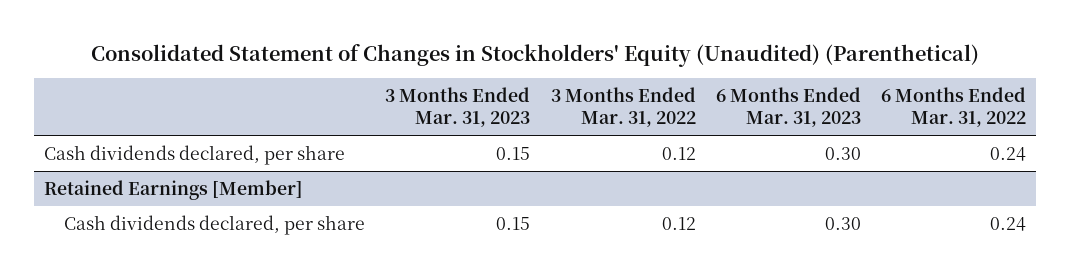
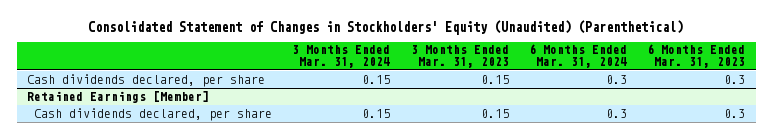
- | 3 Months Ended Mar. 31, 2023 | 3 Months Ended Mar. 31, 2022 | 6 Months Ended Mar. 31, 2023 | 6 Months Ended Mar. 31, 2022
+ | 3 Months Ended Mar. 31, 2024 | 3 Months Ended Mar. 31, 2023 | 6 Months Ended Mar. 31, 2024 | 6 Months Ended Mar. 31, 2023
- Cash dividends declared, per share | 0.15 | 0.12 | 0.30 | 0.24
+ Cash dividends declared, per share | 0.15 | 0.15 | 0.3 | 0.3
@ Retained Earnings [Member]
- Cash dividends declared, per share | 0.15 | 0.12 | 0.30 | 0.24
+ Cash dividends declared, per share | 0.15 | 0.15 | 0.3 | 0.3

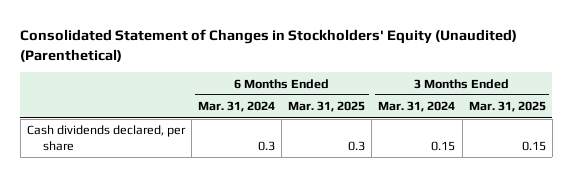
- | 3 Months Ended Mar. 31, 2024 | 3 Months Ended Mar. 31, 2023 | 6 Months Ended Mar. 31, 2024 | 6 Months Ended Mar. 31, 2023
+ | 6 Months Ended Mar. 31, 2024 | 6 Months Ended Mar. 31, 2025 | 3 Months Ended Mar. 31, 2024 | 3 Months Ended Mar. 31, 2025
- Retained Earnings [Member]
- Cash dividends declared, per share | 0.15 | 0.15 | 0.3 | 0.3

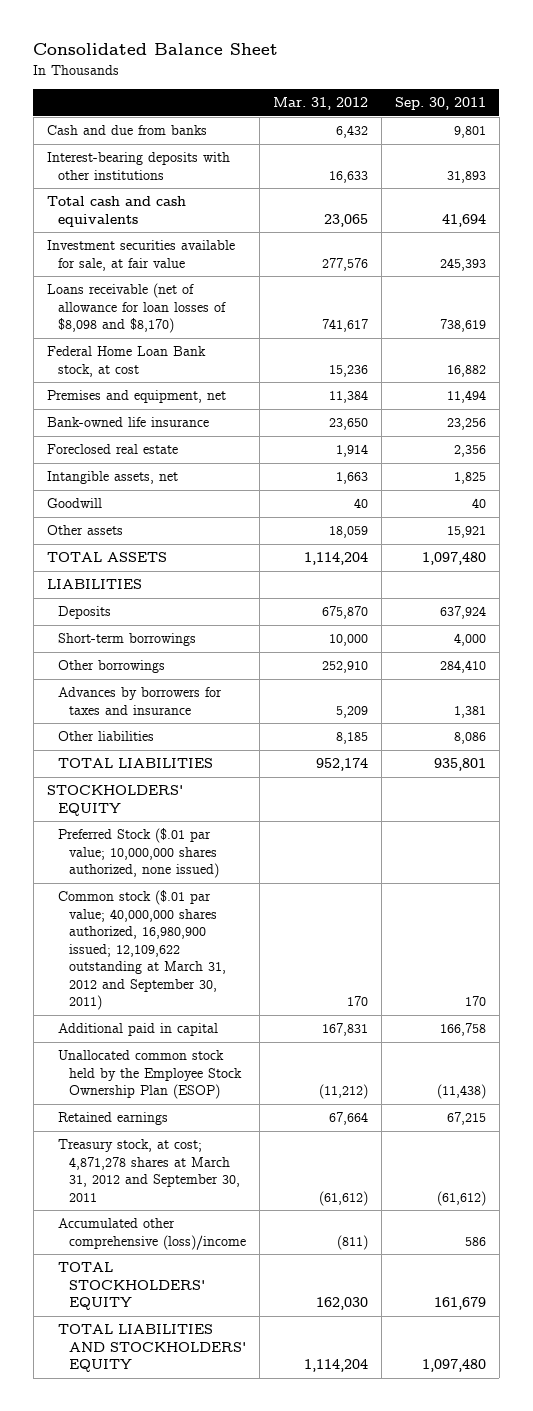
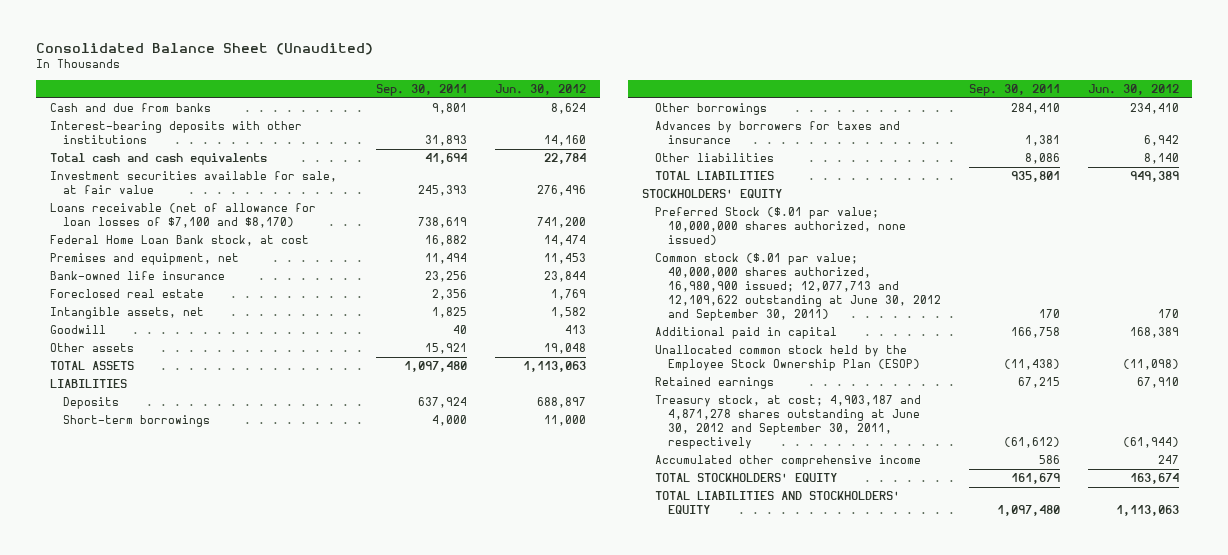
- Consolidated Balance Sheet
+ Consolidated Balance Sheet (Unaudited)
- | Mar. 31, 2012 | Sep. 30, 2011
+ | Sep. 30, 2011 | Jun. 30, 2012
- Loans receivable (net of allowance for loan losses of $8,098 and $8,170) | 741,617 | 738,619
+ Loans receivable (net of allowance for loan losses of $7,100 and $8,170) | 738,619 | 741,200
- Common stock ($.01 par value; 40,000,000 shares authorized, 16,980,900 issued; 12,109,622 outstanding at March 31, 2012 and September 30, 2011) | 170 | 170
+ Common stock ($.01 par value; 40,000,000 shares authorized, 16,980,900 issued; 12,077,713 and 12,109,622 outstanding at June 30, 2012 and September 30, 2011) | 170 | 170
- Treasury stock, at cost; 4,871,278 shares at March 31, 2012 and September 30, 2011 | (61,612) | (61,612)
- Accumulated other comprehensive (loss)/income | (811) | 586
+ Treasury stock, at cost; 4,903,187 and 4,871,278 shares outstanding at June 30, 2012 and September 30, 2011, respectively | (61,612) | (61,944)
+ Accumulated other comprehensive income | 586 | 247

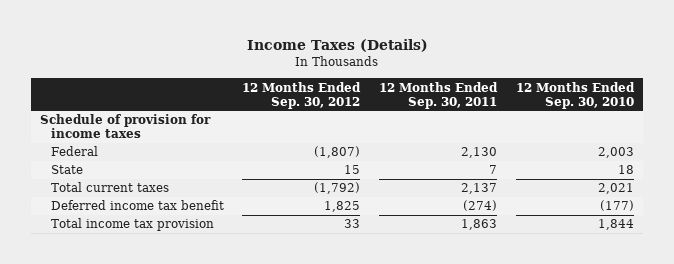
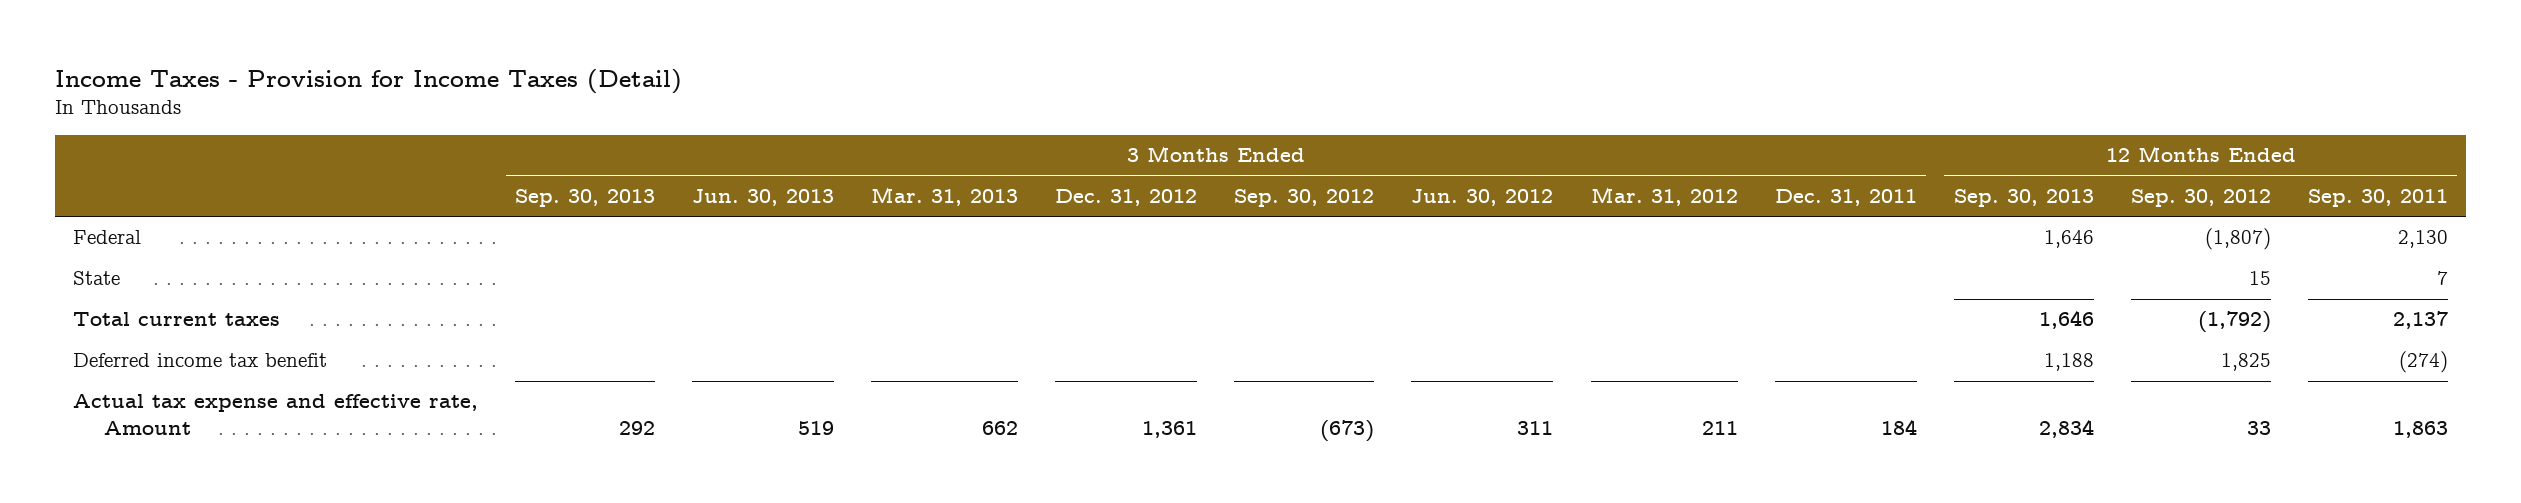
- Income Taxes (Details)
+ Income Taxes - Provision for Income Taxes (Detail)
- | 12 Months Ended Sep. 30, 2012 | 12 Months Ended Sep. 30, 2011 | 12 Months Ended Sep. 30, 2010
+ | 3 Months Ended Sep. 30, 2013 | 3 Months Ended Jun. 30, 2013 | 3 Months Ended Mar. 31, 2013 | 3 Months Ended Dec. 31, 2012 | 3 Months Ended Sep. 30, 2012 | 3 Months Ended Jun. 30, 2012 | 3 Months Ended Mar. 31, 2012 | 3 Months Ended Dec. 31, 2011 | 12 Months Ended Sep. 30, 2013 | 12 Months Ended Sep. 30, 2012 | 12 Months Ended Sep. 30, 2011
- Schedule of provision for income taxes
- Total income tax provision | 33 | 1,863 | 1,844
+ Actual tax expense and effective rate, Amount | 292 | 519 | 662 | 1,361 | (673) | 311 | 211 | 184 | 2,834 | 33 | 1,863

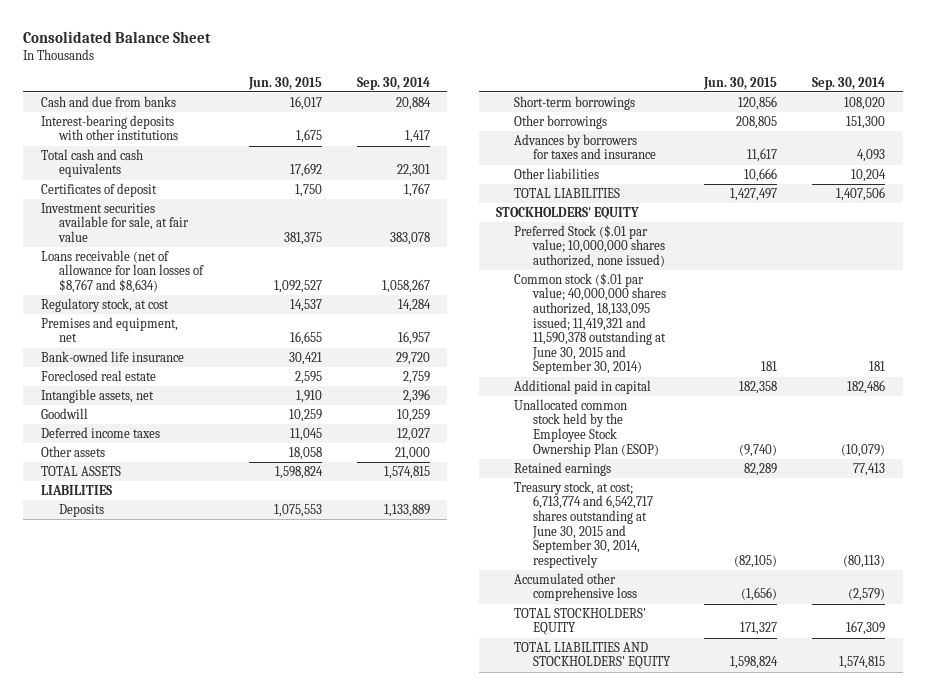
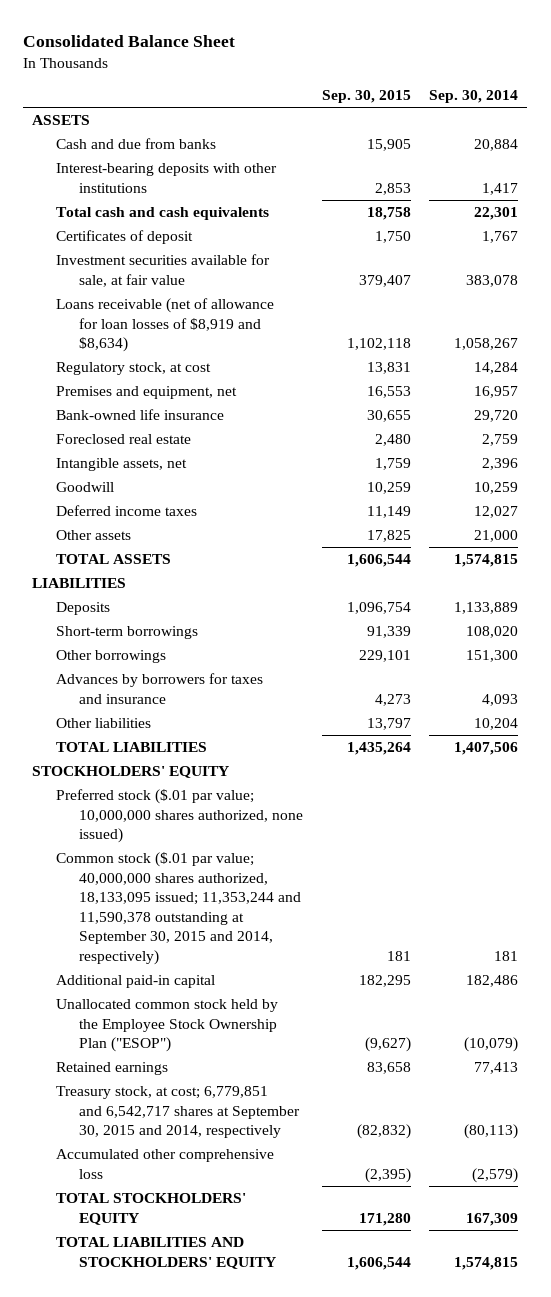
- | Jun. 30, 2015 | Sep. 30, 2014
+ | Sep. 30, 2015 | Sep. 30, 2014
+ ASSETS
- Loans receivable (net of allowance for loan losses of $8,767 and $8,634) | 1,092,527 | 1,058,267
+ Loans receivable (net of allowance for loan losses of $8,919 and $8,634) | 1,102,118 | 1,058,267
- Preferred Stock ($.01 par value; 10,000,000 shares authorized, none issued)
- Common stock ($.01 par value; 40,000,000 shares authorized, 18,133,095 issued; 11,419,321 and 11,590,378 outstanding at June 30, 2015 and September 30, 2014) | 181 | 181
- Additional paid in capital | 182,358 | 182,486
- Unallocated common stock held by the Employee Stock Ownership Plan (ESOP) | (9,740) | (10,079)
+ Preferred stock ($.01 par value; 10,000,000 shares authorized, none issued)
+ Common stock ($.01 par value; 40,000,000 shares authorized, 18,133,095 issued; 11,353,244 and 11,590,378 outstanding at September 30, 2015 and 2014, respectively) | 181 | 181
+ Additional paid-in capital | 182,295 | 182,486
+ Unallocated common stock held by the Employee Stock Ownership Plan ("ESOP") | (9,627) | (10,079)
- Treasury stock, at cost; 6,713,774 and 6,542,717 shares outstanding at June 30, 2015 and September 30, 2014, respectively | (82,105) | (80,113)
+ Treasury stock, at cost; 6,779,851 and 6,542,717 shares at September 30, 2015 and 2014, respectively | (82,832) | (80,113)

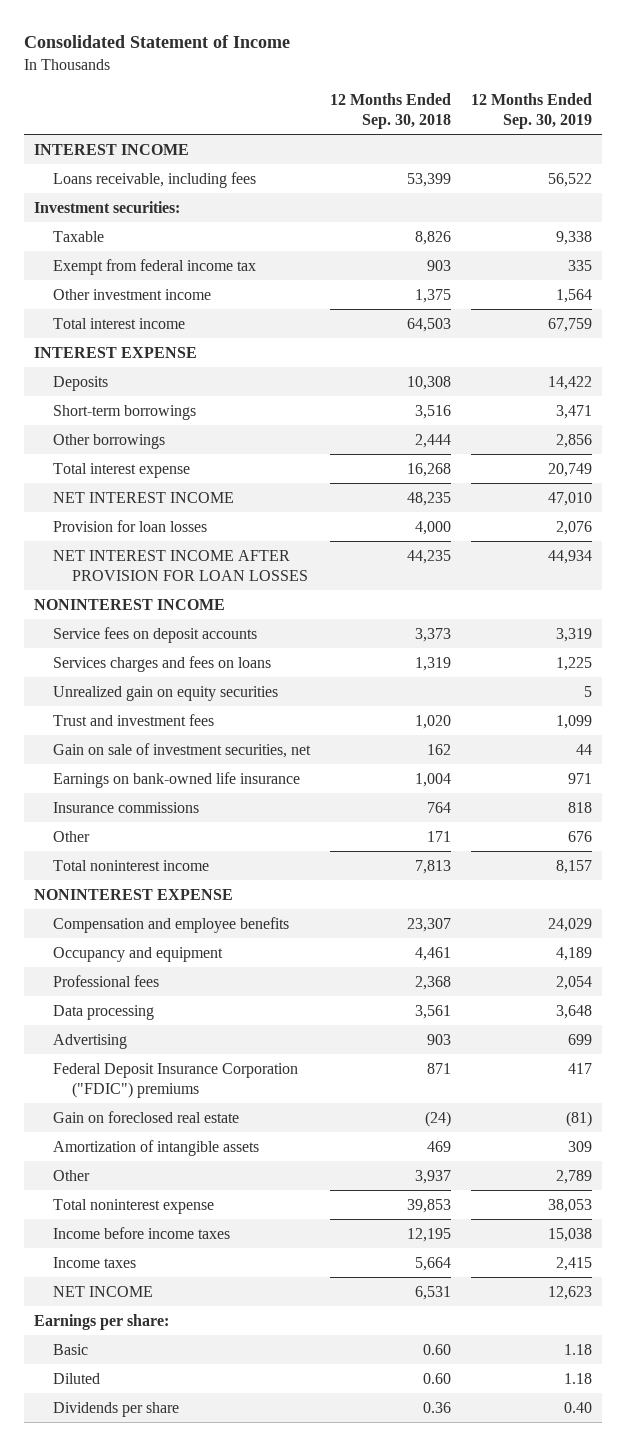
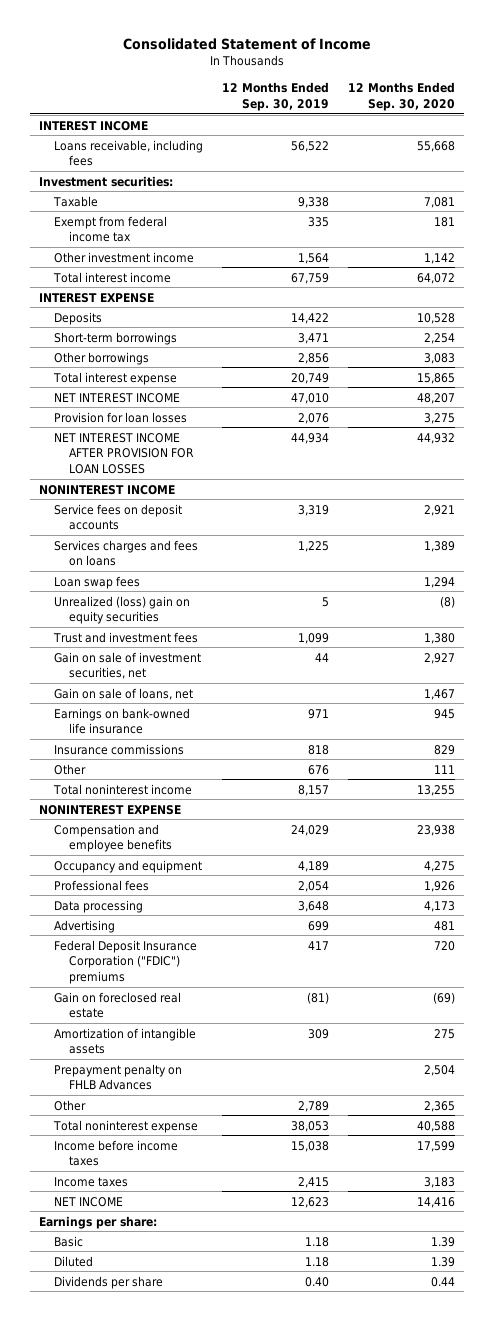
- | 12 Months Ended Sep. 30, 2018 | 12 Months Ended Sep. 30, 2019
+ | 12 Months Ended Sep. 30, 2019 | 12 Months Ended Sep. 30, 2020
- Unrealized gain on equity securities | | 5
+ Loan swap fees | | 1,294
+ Unrealized (loss) gain on equity securities | 5 | (8)
+ Gain on sale of loans, net | | 1,467
+ Prepayment penalty on FHLB Advances | | 2,504

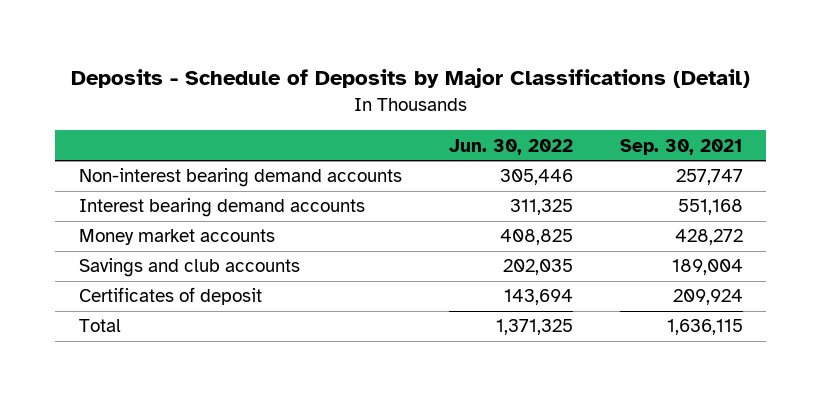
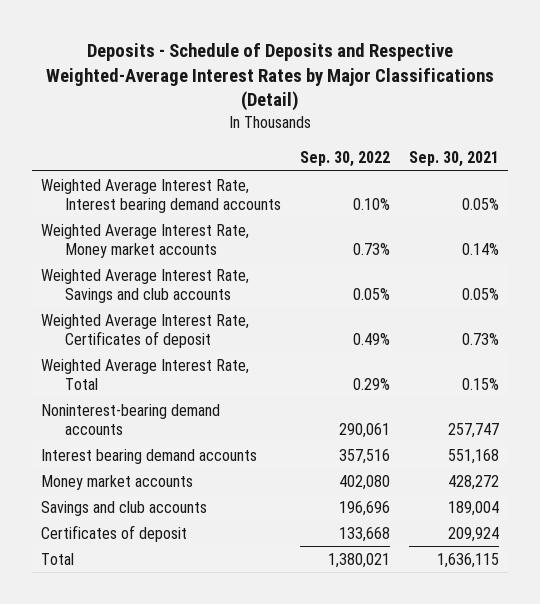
- Deposits - Schedule of Deposits by Major Classifications (Detail)
+ Deposits - Schedule of Deposits and Respective Weighted-Average Interest Rates by Major Classifications (Detail)
- | Jun. 30, 2022 | Sep. 30, 2021
+ | Sep. 30, 2022 | Sep. 30, 2021
- Non-interest bearing demand accounts | 305,446 | 257,747
+ Weighted Average Interest Rate, Interest bearing demand accounts | 0.10% | 0.05%
+ Weighted Average Interest Rate, Money market accounts | 0.73% | 0.14%
+ Weighted Average Interest Rate, Savings and club accounts | 0.05% | 0.05%
+ Weighted Average Interest Rate, Certificates of deposit | 0.49% | 0.73%
+ Weighted Average Interest Rate, Total | 0.29% | 0.15%
+ Noninterest-bearing demand accounts | 290,061 | 257,747

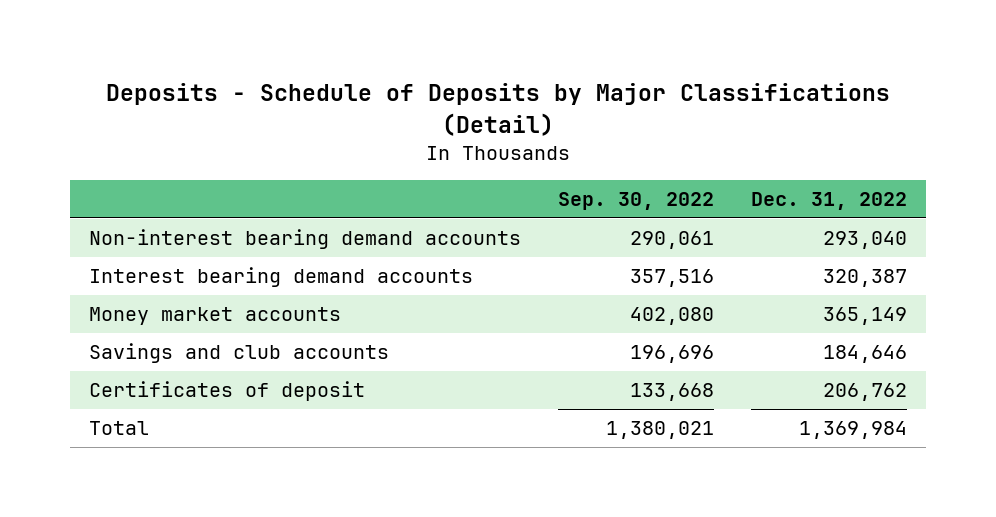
- Deposits - Schedule of Deposits and Respective Weighted-Average Interest Rates by Major Classifications (Detail)
+ Deposits - Schedule of Deposits by Major Classifications (Detail)
- | Sep. 30, 2022 | Sep. 30, 2021
+ | Sep. 30, 2022 | Dec. 31, 2022
- Weighted Average Interest Rate, Interest bearing demand accounts | 0.10% | 0.05%
- Weighted Average Interest Rate, Money market accounts | 0.73% | 0.14%
- Weighted Average Interest Rate, Savings and club accounts | 0.05% | 0.05%
- Weighted Average Interest Rate, Certificates of deposit | 0.49% | 0.73%
- Weighted Average Interest Rate, Total | 0.29% | 0.15%
- Noninterest-bearing demand accounts | 290,061 | 257,747
+ Non-interest bearing demand accounts | 290,061 | 293,040

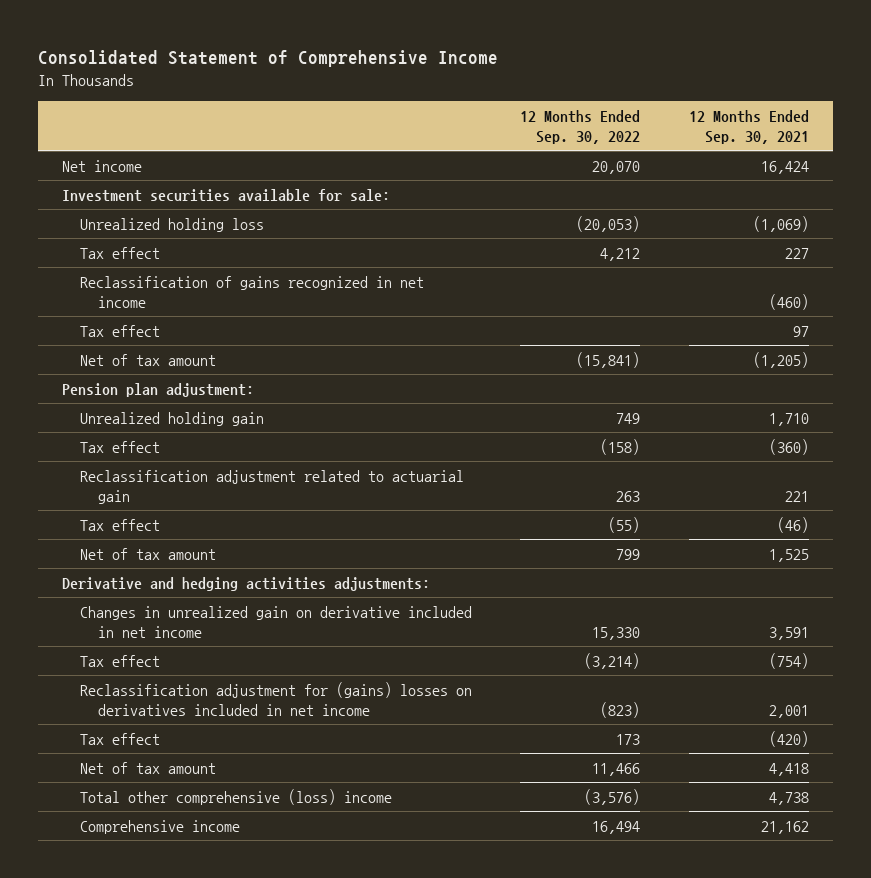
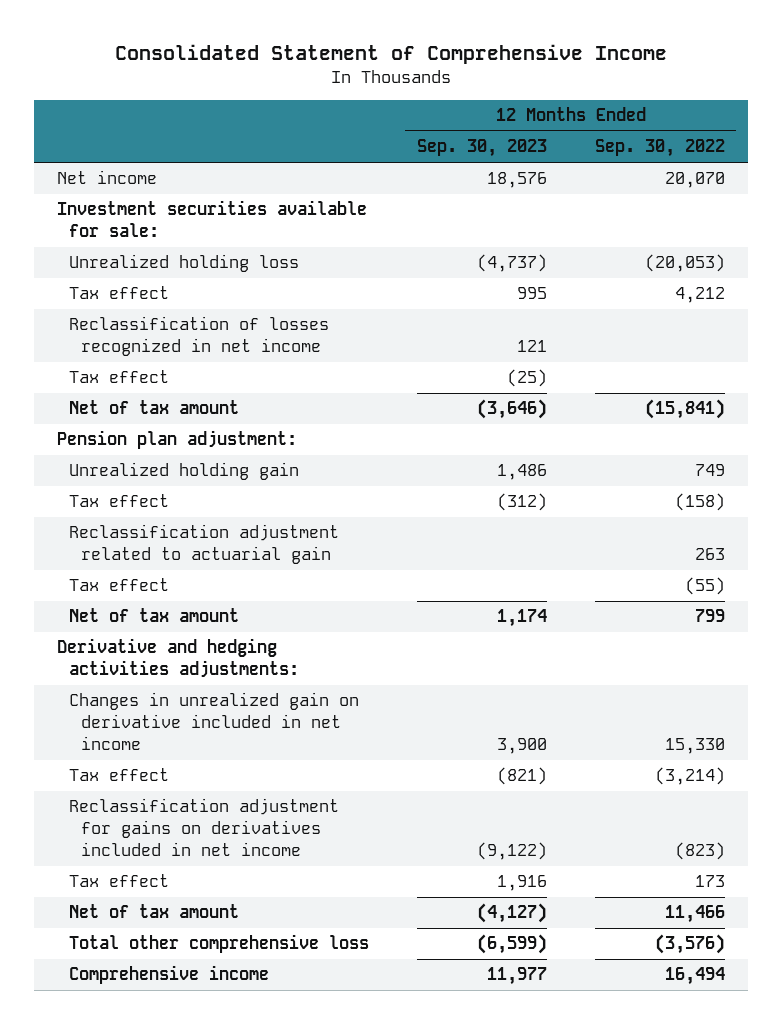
- | 12 Months Ended Sep. 30, 2022 | 12 Months Ended Sep. 30, 2021
+ | 12 Months Ended Sep. 30, 2023 | 12 Months Ended Sep. 30, 2022
- Reclassification of gains recognized in net income | | (460)
+ Reclassification of losses recognized in net income | 121 |
- Reclassification adjustment for (gains) losses on derivatives included in net income | (823) | 2,001
+ Reclassification adjustment for gains on derivatives included in net income | (9,122) | (823)
- Total other comprehensive (loss) income | (3,576) | 4,738
+ Total other comprehensive loss | (6,599) | (3,576)

